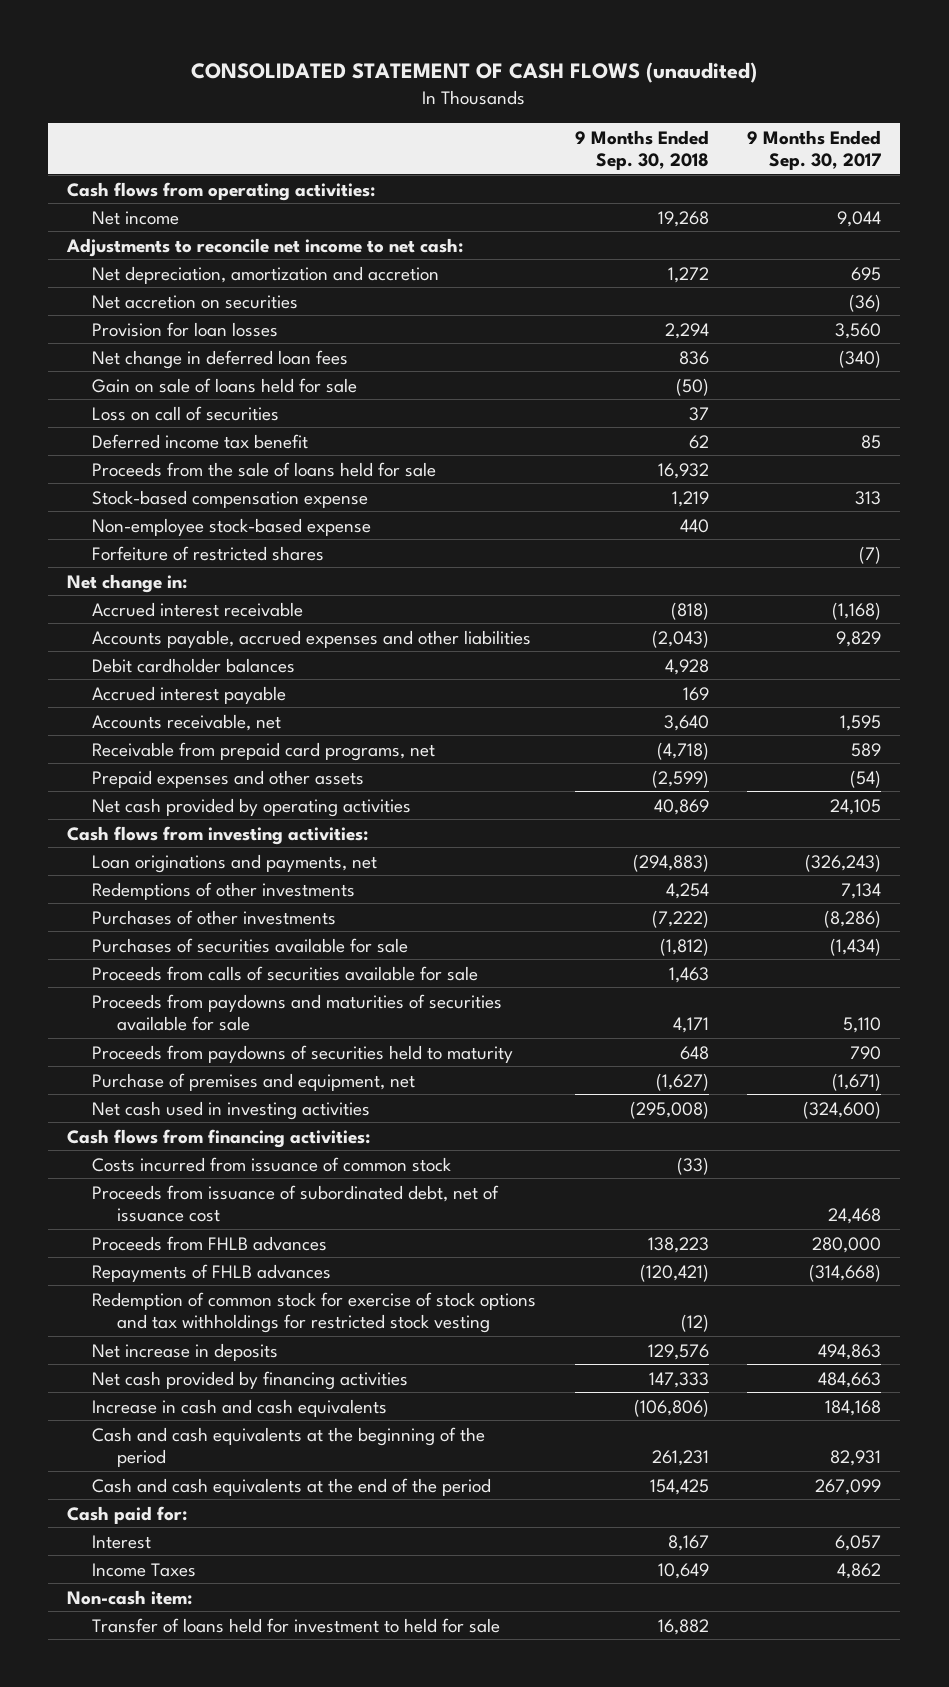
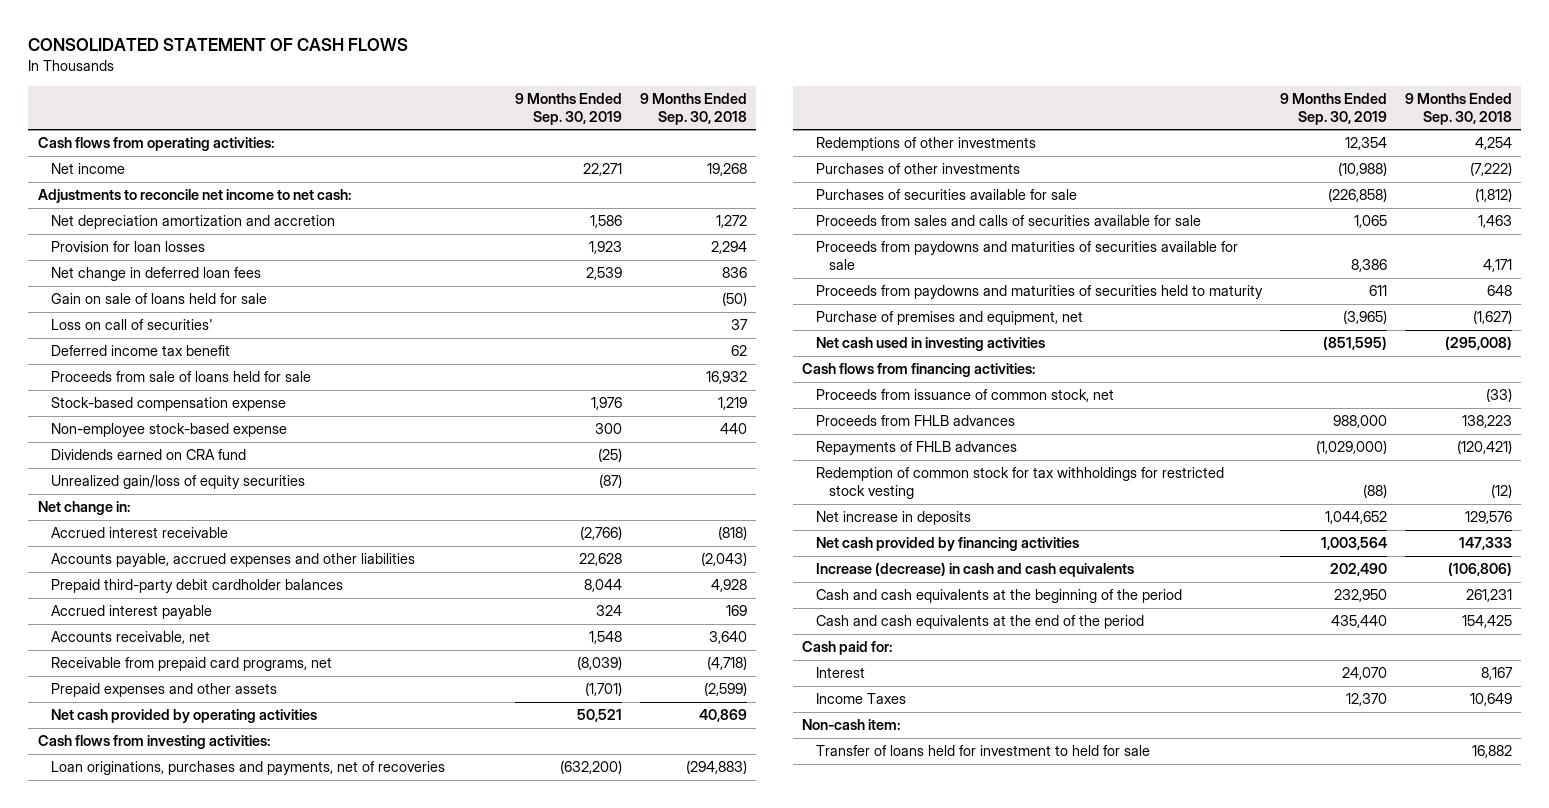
- CONSOLIDATED STATEMENT OF CASH FLOWS (unaudited)
+ CONSOLIDATED STATEMENT OF CASH FLOWS
- | 9 Months Ended Sep. 30, 2018 | 9 Months Ended Sep. 30, 2017
+ | 9 Months Ended Sep. 30, 2019 | 9 Months Ended Sep. 30, 2018
- Net depreciation, amortization and accretion | 1,272 | 695
- Net accretion on securities | | (36)
+ Net depreciation amortization and accretion | 1,586 | 1,272
- Loss on call of securities | 37 |
+ Loss on call of securities' | | 37
- Proceeds from the sale of loans held for sale | 16,932 |
+ Proceeds from sale of loans held for sale | | 16,932
- Forfeiture of restricted shares | | (7)
+ Dividends earned on CRA fund | (25) |
+ Unrealized gain/loss of equity securities | (87) |
- Debit cardholder balances | 4,928 |
+ Prepaid third-party debit cardholder balances | 8,044 | 4,928
- Loan originations and payments, net | (294,883) | (326,243)
+ Loan originations, purchases and payments, net of recoveries | (632,200) | (294,883)
- Proceeds from calls of securities available for sale | 1,463 |
+ Proceeds from sales and calls of securities available for sale | 1,065 | 1,463
- Proceeds from paydowns of securities held to maturity | 648 | 790
+ Proceeds from paydowns and maturities of securities held to maturity | 611 | 648
- Costs incurred from issuance of common stock | (33) |
- Proceeds from issuance of subordinated debt, net of issuance cost | | 24,468
+ Proceeds from issuance of common stock, net | | (33)
- Redemption of common stock for exercise of stock options and tax withholdings for restricted stock vesting | (12) |
+ Redemption of common stock for tax withholdings for restricted stock vesting | (88) | (12)
- Increase in cash and cash equivalents | (106,806) | 184,168
+ Increase (decrease) in cash and cash equivalents | 202,490 | (106,806)

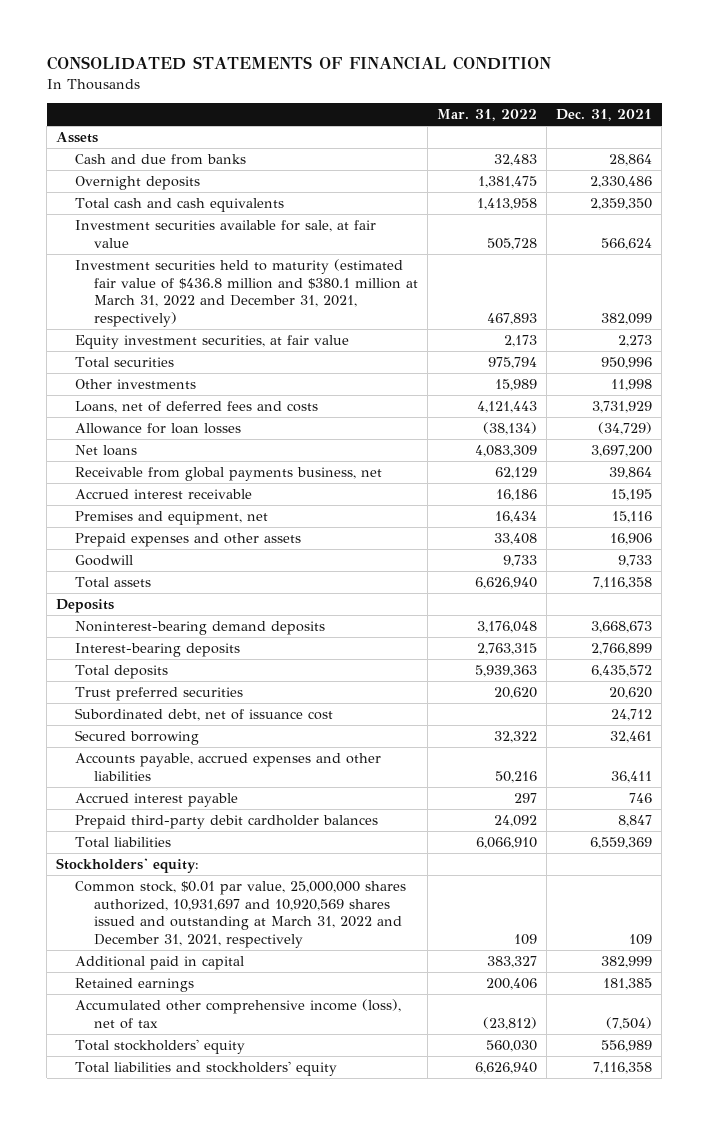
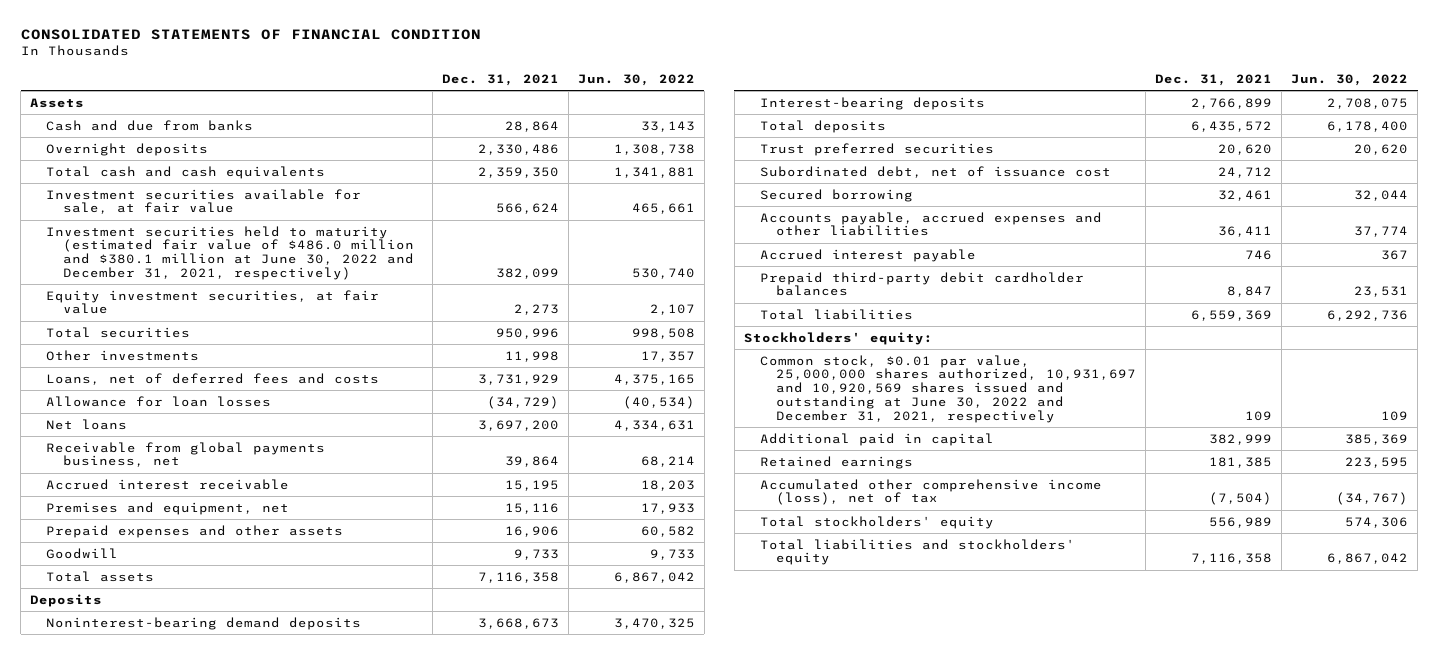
- | Mar. 31, 2022 | Dec. 31, 2021
+ | Dec. 31, 2021 | Jun. 30, 2022
- Investment securities held to maturity (estimated fair value of $436.8 million and $380.1 million at March 31, 2022 and December 31, 2021, respectively) | 467,893 | 382,099
+ Investment securities held to maturity (estimated fair value of $486.0 million and $380.1 million at June 30, 2022 and December 31, 2021, respectively) | 382,099 | 530,740
- Common stock, $0.01 par value, 25,000,000 shares authorized, 10,931,697 and 10,920,569 shares issued and outstanding at March 31, 2022 and December 31, 2021, respectively | 109 | 109
+ Common stock, $0.01 par value, 25,000,000 shares authorized, 10,931,697 and 10,920,569 shares issued and outstanding at June 30, 2022 and December 31, 2021, respectively | 109 | 109

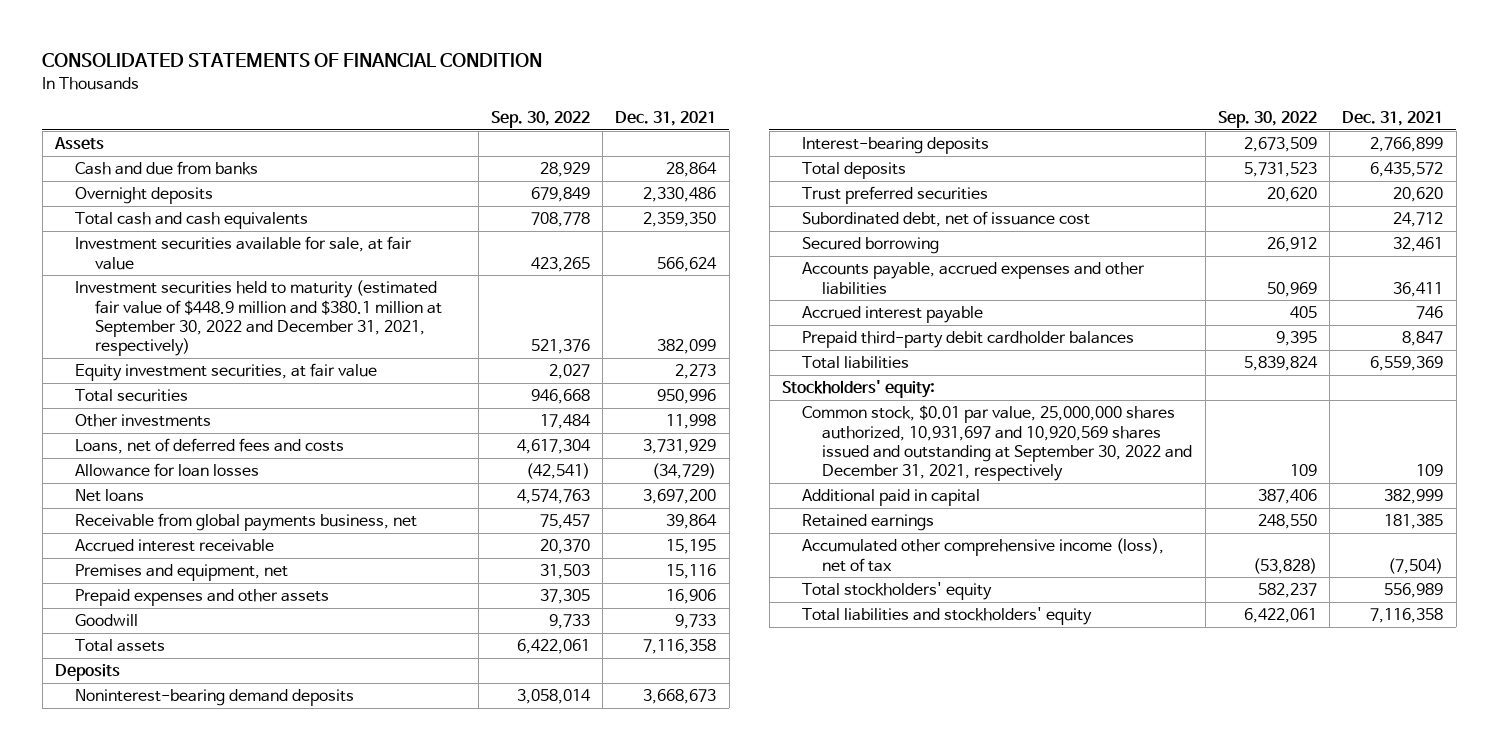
- | Dec. 31, 2021 | Jun. 30, 2022
+ | Sep. 30, 2022 | Dec. 31, 2021
- Investment securities held to maturity (estimated fair value of $486.0 million and $380.1 million at June 30, 2022 and December 31, 2021, respectively) | 382,099 | 530,740
+ Investment securities held to maturity (estimated fair value of $448.9 million and $380.1 million at September 30, 2022 and December 31, 2021, respectively) | 521,376 | 382,099
- Common stock, $0.01 par value, 25,000,000 shares authorized, 10,931,697 and 10,920,569 shares issued and outstanding at June 30, 2022 and December 31, 2021, respectively | 109 | 109
+ Common stock, $0.01 par value, 25,000,000 shares authorized, 10,931,697 and 10,920,569 shares issued and outstanding at September 30, 2022 and December 31, 2021, respectively | 109 | 109

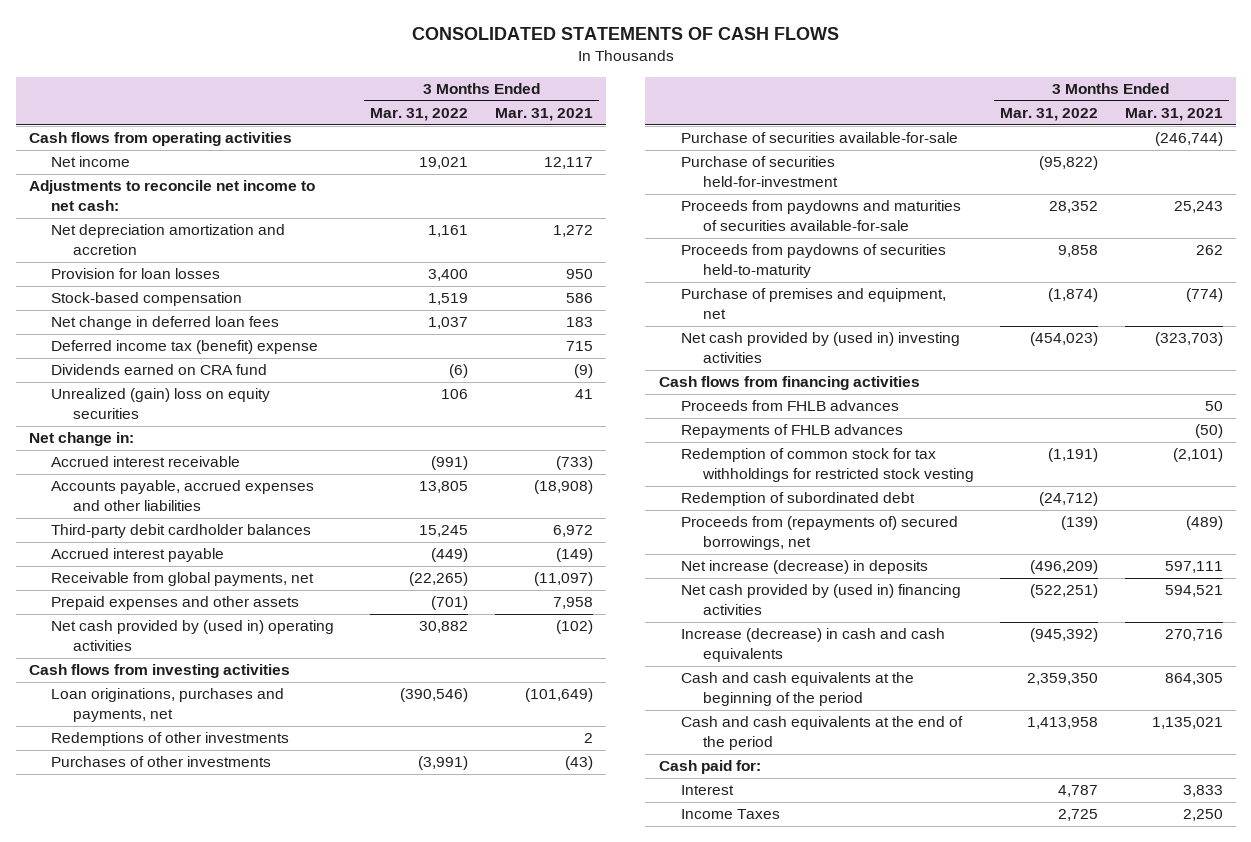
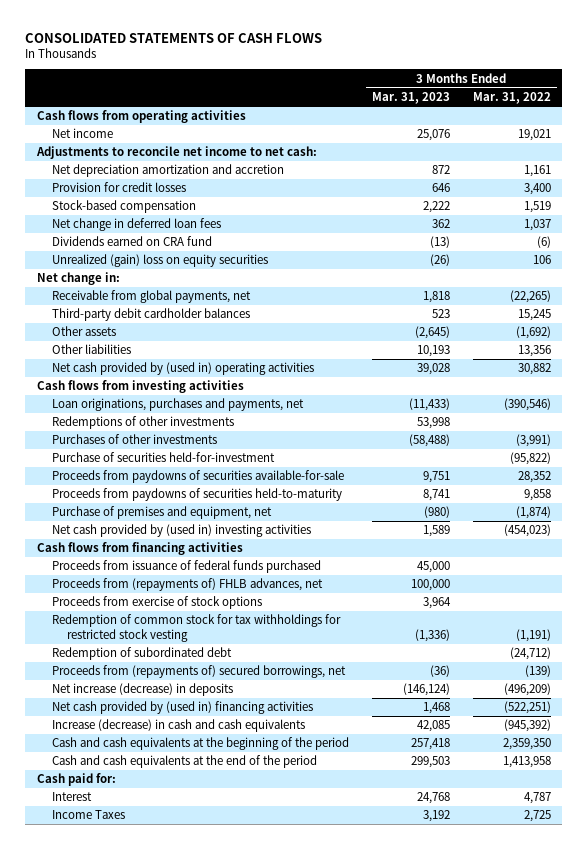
- | 3 Months Ended Mar. 31, 2022 | 3 Months Ended Mar. 31, 2021
+ | 3 Months Ended Mar. 31, 2023 | 3 Months Ended Mar. 31, 2022
- Provision for loan losses | 3,400 | 950
+ Provision for credit losses | 646 | 3,400
- Deferred income tax (benefit) expense | | 715
- Accrued interest receivable | (991) | (733)
- Accounts payable, accrued expenses and other liabilities | 13,805 | (18,908)
- Accrued interest payable | (449) | (149)
- Prepaid expenses and other assets | (701) | 7,958
moved down: Third-party debit cardholder balances | 523 | 15,245
+ Other assets | (2,645) | (1,692)
+ Other liabilities | 10,193 | 13,356
- Purchase of securities available-for-sale | | (246,744)
- Proceeds from paydowns and maturities of securities available-for-sale | 28,352 | 25,243
+ Proceeds from paydowns of securities available-for-sale | 9,751 | 28,352
- Proceeds from FHLB advances | | 50
- Repayments of FHLB advances | | (50)
+ Proceeds from issuance of federal funds purchased | 45,000 |
+ Proceeds from (repayments of) FHLB advances, net | 100,000 |
+ Proceeds from exercise of stock options | 3,964 |

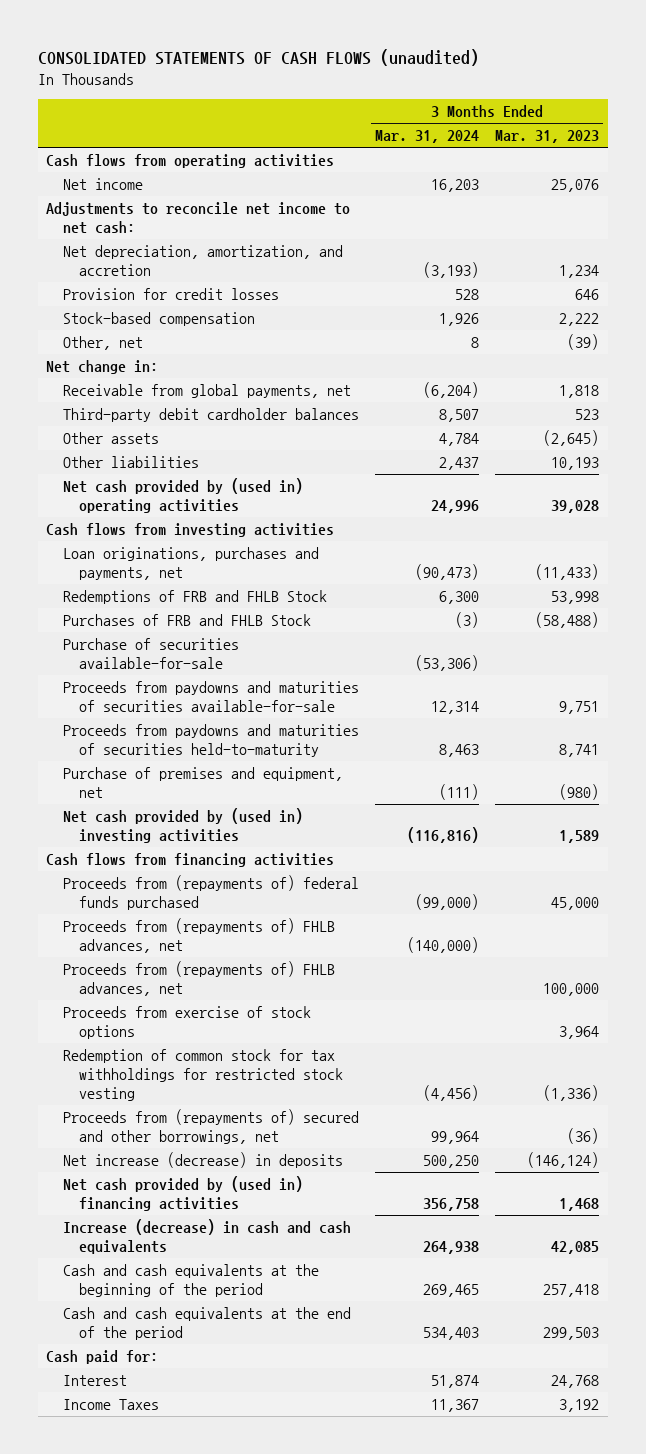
- CONSOLIDATED STATEMENTS OF CASH FLOWS
+ CONSOLIDATED STATEMENTS OF CASH FLOWS (unaudited)
- | 3 Months Ended Mar. 31, 2023 | 3 Months Ended Mar. 31, 2022
+ | 3 Months Ended Mar. 31, 2024 | 3 Months Ended Mar. 31, 2023
- Net depreciation amortization and accretion | 872 | 1,161
+ Net depreciation, amortization, and accretion | (3,193) | 1,234
- Net change in deferred loan fees | 362 | 1,037
- Dividends earned on CRA fund | (13) | (6)
- Unrealized (gain) loss on equity securities | (26) | 106
+ Other, net | 8 | (39)
- Redemptions of other investments | 53,998 |
- Purchases of other investments | (58,488) | (3,991)
- Purchase of securities held-for-investment | | (95,822)
- Proceeds from paydowns of securities available-for-sale | 9,751 | 28,352
- Proceeds from paydowns of securities held-to-maturity | 8,741 | 9,858
+ Redemptions of FRB and FHLB Stock | 6,300 | 53,998
+ Purchases of FRB and FHLB Stock | (3) | (58,488)
+ Purchase of securities available-for-sale | (53,306) |
+ Proceeds from paydowns and maturities of securities available-for-sale | 12,314 | 9,751
+ Proceeds from paydowns and maturities of securities held-to-maturity | 8,463 | 8,741
- Proceeds from issuance of federal funds purchased | 45,000 |
+ Proceeds from (repayments of) federal funds purchased | (99,000) | 45,000
+ Proceeds from (repayments of) FHLB advances, net | (140,000) |
- Redemption of subordinated debt | | (24,712)
- Proceeds from (repayments of) secured borrowings, net | (36) | (139)
+ Proceeds from (repayments of) secured and other borrowings, net | 99,964 | (36)

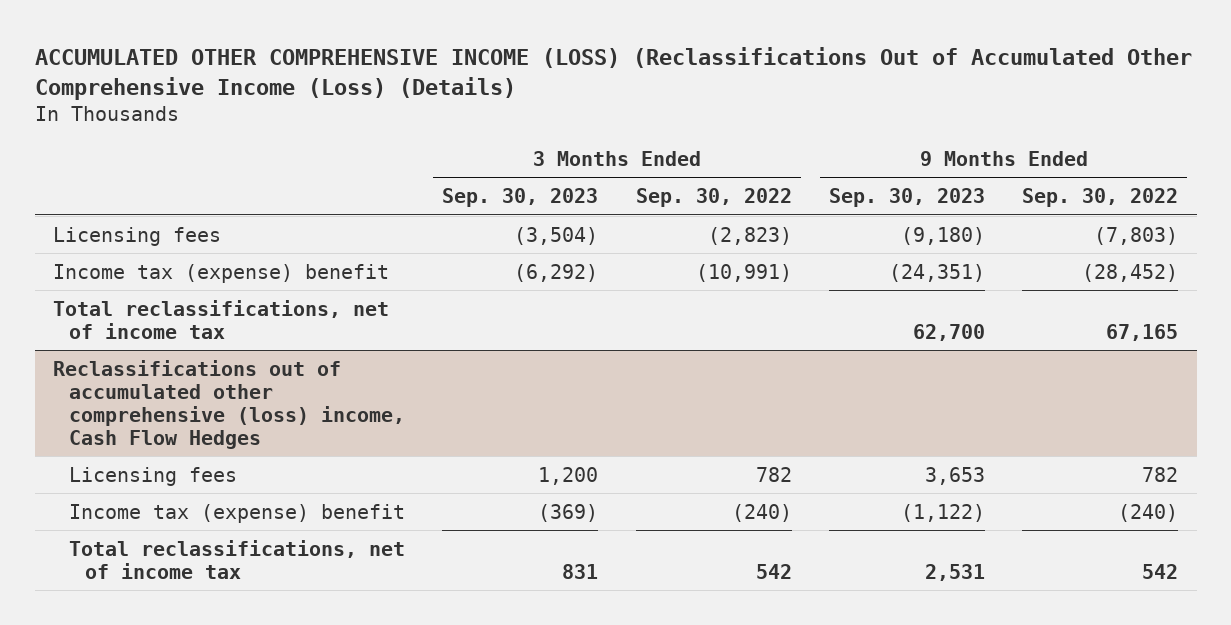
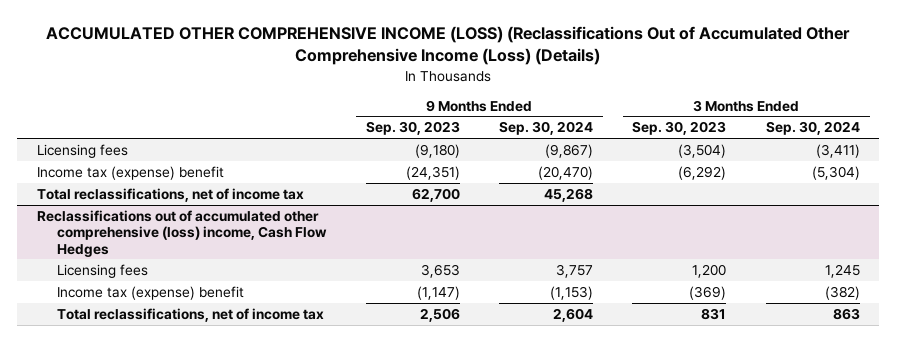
- | 3 Months Ended Sep. 30, 2023 | 3 Months Ended Sep. 30, 2022 | 9 Months Ended Sep. 30, 2023 | 9 Months Ended Sep. 30, 2022
+ | 9 Months Ended Sep. 30, 2023 | 9 Months Ended Sep. 30, 2024 | 3 Months Ended Sep. 30, 2023 | 3 Months Ended Sep. 30, 2024
@ Reclassifications out of accumulated other comprehensive (loss) income, Cash Flow Hedges
- Income tax (expense) benefit | (369) | (240) | (1,122) | (240)
- Total reclassifications, net of income tax | 831 | 542 | 2,531 | 542
+ Income tax (expense) benefit | (1,147) | (1,153) | (369) | (382)
+ Total reclassifications, net of income tax | 2,506 | 2,604 | 831 | 863

